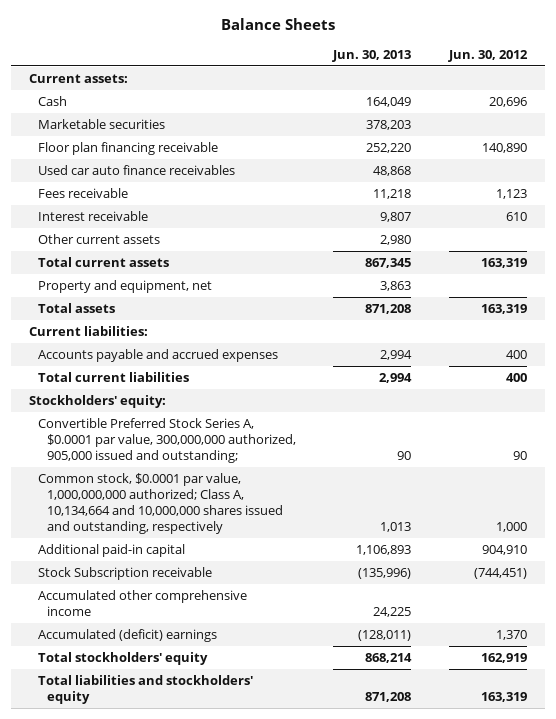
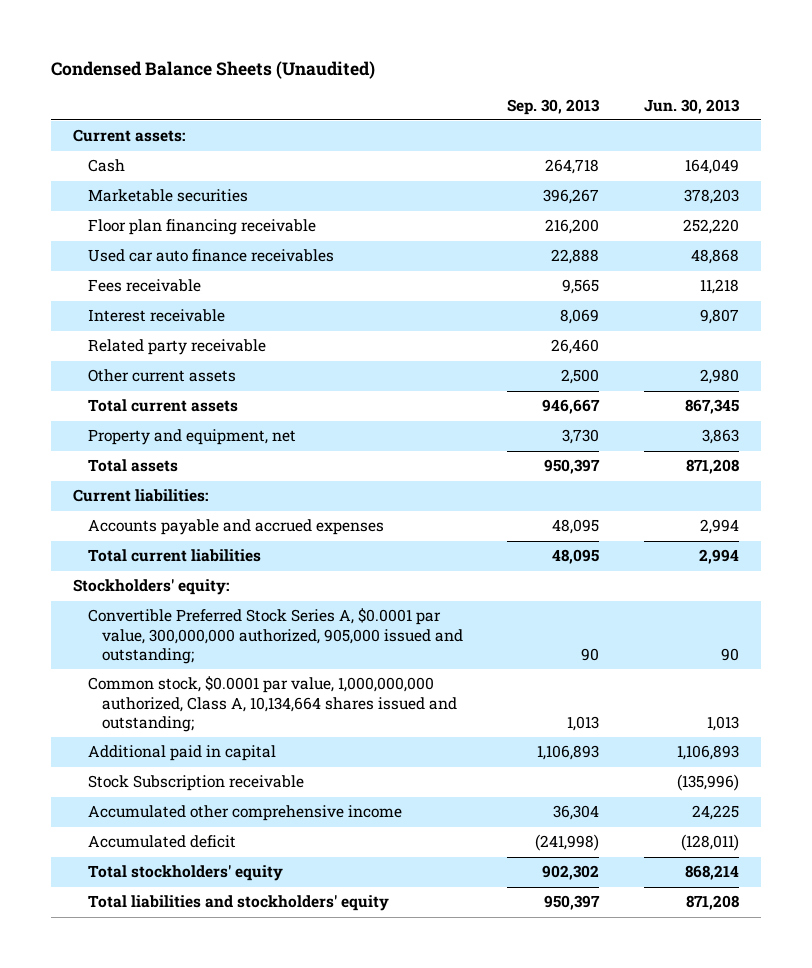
- Balance Sheets
+ Condensed Balance Sheets (Unaudited)
- | Jun. 30, 2013 | Jun. 30, 2012
+ | Sep. 30, 2013 | Jun. 30, 2013
+ Related party receivable | 26,460 |
- Common stock, $0.0001 par value, 1,000,000,000 authorized; Class A, 10,134,664 and 10,000,000 shares issued and outstanding, respectively | 1,013 | 1,000
- Additional paid-in capital | 1,106,893 | 904,910
+ Common stock, $0.0001 par value, 1,000,000,000 authorized, Class A, 10,134,664 shares issued and outstanding; | 1,013 | 1,013
+ Additional paid in capital | 1,106,893 | 1,106,893
- Accumulated (deficit) earnings | (128,011) | 1,370
+ Accumulated deficit | (241,998) | (128,011)

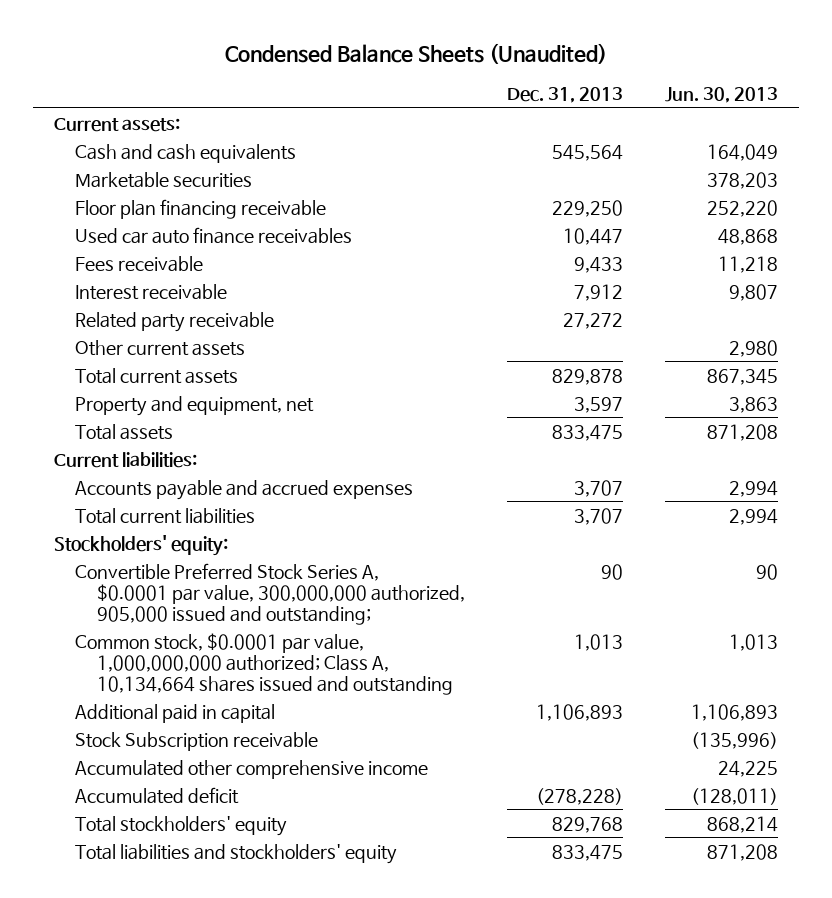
- | Sep. 30, 2013 | Jun. 30, 2013
+ | Dec. 31, 2013 | Jun. 30, 2013
- Cash | 264,718 | 164,049
+ Cash and cash equivalents | 545,564 | 164,049
- Common stock, $0.0001 par value, 1,000,000,000 authorized, Class A, 10,134,664 shares issued and outstanding; | 1,013 | 1,013
+ Common stock, $0.0001 par value, 1,000,000,000 authorized; Class A, 10,134,664 shares issued and outstanding | 1,013 | 1,013

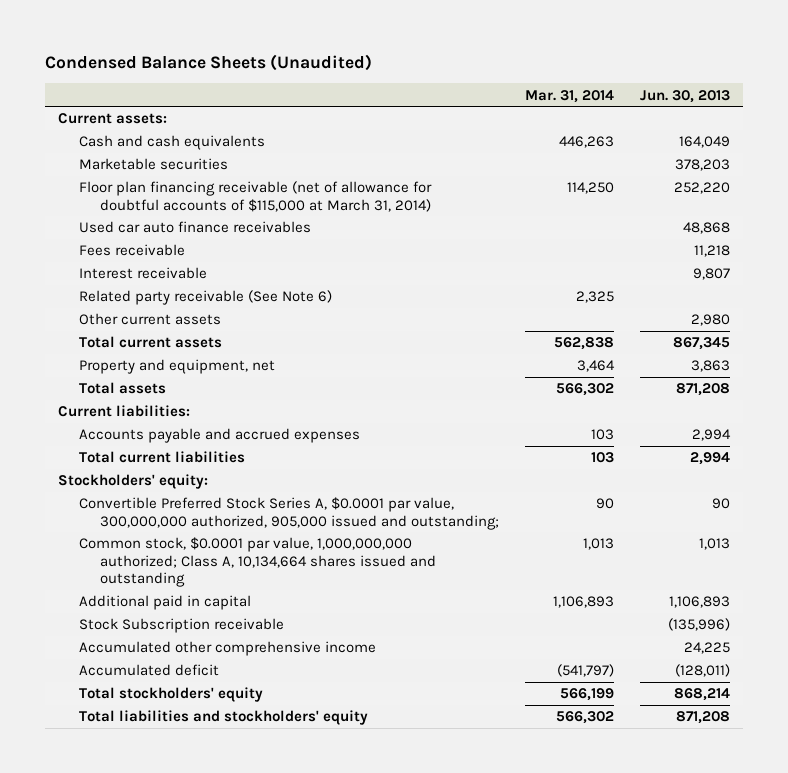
- | Dec. 31, 2013 | Jun. 30, 2013
+ | Mar. 31, 2014 | Jun. 30, 2013
- Floor plan financing receivable | 229,250 | 252,220
+ Floor plan financing receivable (net of allowance for doubtful accounts of $115,000 at March 31, 2014) | 114,250 | 252,220
- Related party receivable | 27,272 |
+ Related party receivable (See Note 6) | 2,325 |

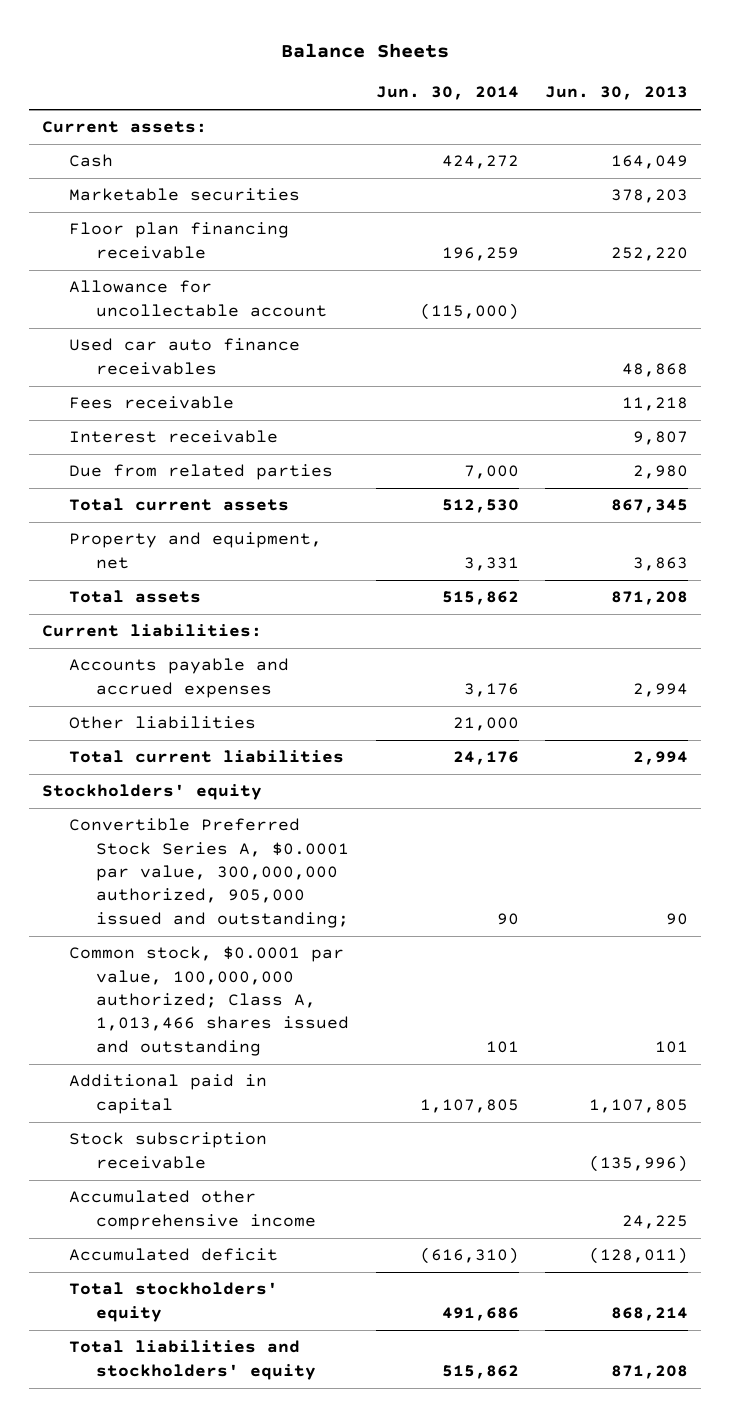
- Condensed Balance Sheets (Unaudited)
+ Balance Sheets
- | Mar. 31, 2014 | Jun. 30, 2013
+ | Jun. 30, 2014 | Jun. 30, 2013
- Cash and cash equivalents | 446,263 | 164,049
+ Cash | 424,272 | 164,049
- Floor plan financing receivable (net of allowance for doubtful accounts of $115,000 at March 31, 2014) | 114,250 | 252,220
+ Floor plan financing receivable | 196,259 | 252,220
+ Allowance for uncollectable account | (115,000) |
- Related party receivable (See Note 6) | 2,325 |
- Other current assets | | 2,980
+ Due from related parties | 7,000 | 2,980
+ Other liabilities | 21,000 |
- Stockholders' equity:
+ Stockholders' equity
- Common stock, $0.0001 par value, 1,000,000,000 authorized; Class A, 10,134,664 shares issued and outstanding | 1,013 | 1,013
- Additional paid in capital | 1,106,893 | 1,106,893
- Stock Subscription receivable | | (135,996)
+ Common stock, $0.0001 par value, 100,000,000 authorized; Class A, 1,013,466 shares issued and outstanding | 101 | 101
+ Additional paid in capital | 1,107,805 | 1,107,805
+ Stock subscription receivable | | (135,996)

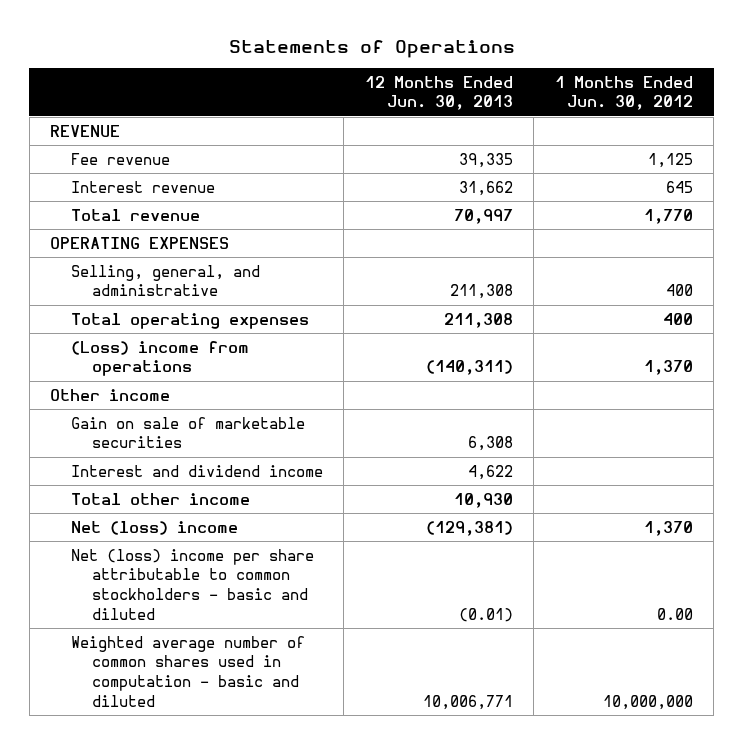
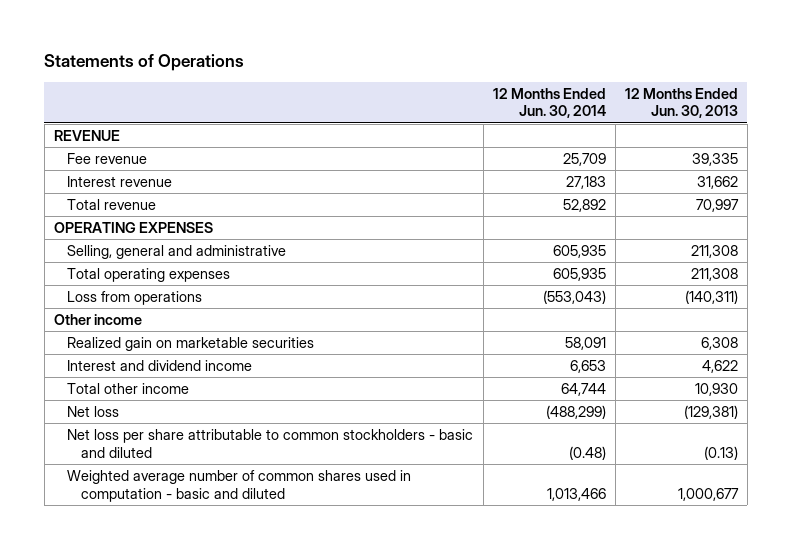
- | 12 Months Ended Jun. 30, 2013 | 1 Months Ended Jun. 30, 2012
+ | 12 Months Ended Jun. 30, 2014 | 12 Months Ended Jun. 30, 2013
- Selling, general, and administrative | 211,308 | 400
+ Selling, general and administrative | 605,935 | 211,308
- (Loss) income from operations | (140,311) | 1,370
+ Loss from operations | (553,043) | (140,311)
- Gain on sale of marketable securities | 6,308 |
+ Realized gain on marketable securities | 58,091 | 6,308
- Net (loss) income | (129,381) | 1,370
- Net (loss) income per share attributable to common stockholders - basic and diluted | (0.01) | 0.00
- Weighted average number of common shares used in computation - basic and diluted | 10,006,771 | 10,000,000
+ Net loss | (488,299) | (129,381)
+ Net loss per share attributable to common stockholders - basic and diluted | (0.48) | (0.13)
+ Weighted average number of common shares used in computation - basic and diluted | 1,013,466 | 1,000,677

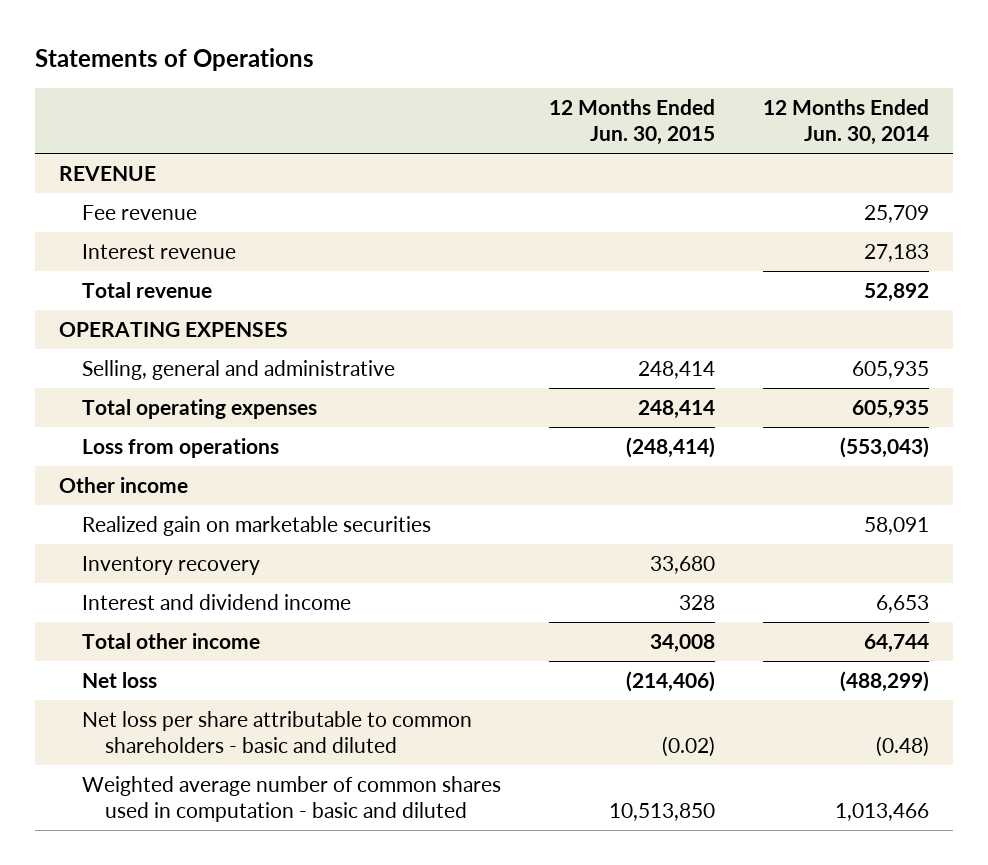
- | 12 Months Ended Jun. 30, 2014 | 12 Months Ended Jun. 30, 2013
+ | 12 Months Ended Jun. 30, 2015 | 12 Months Ended Jun. 30, 2014
+ Inventory recovery | 33,680 |
- Net loss per share attributable to common stockholders - basic and diluted | (0.48) | (0.13)
+ Net loss per share attributable to common shareholders - basic and diluted | (0.02) | (0.48)

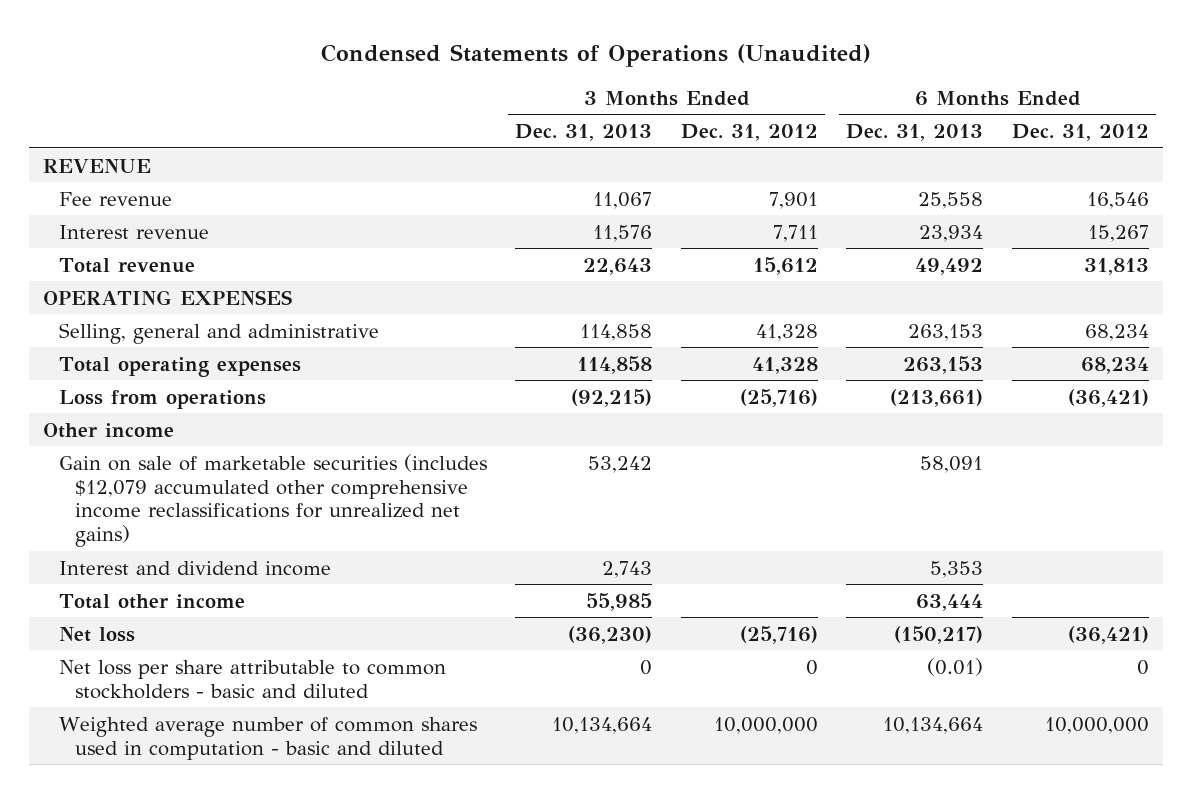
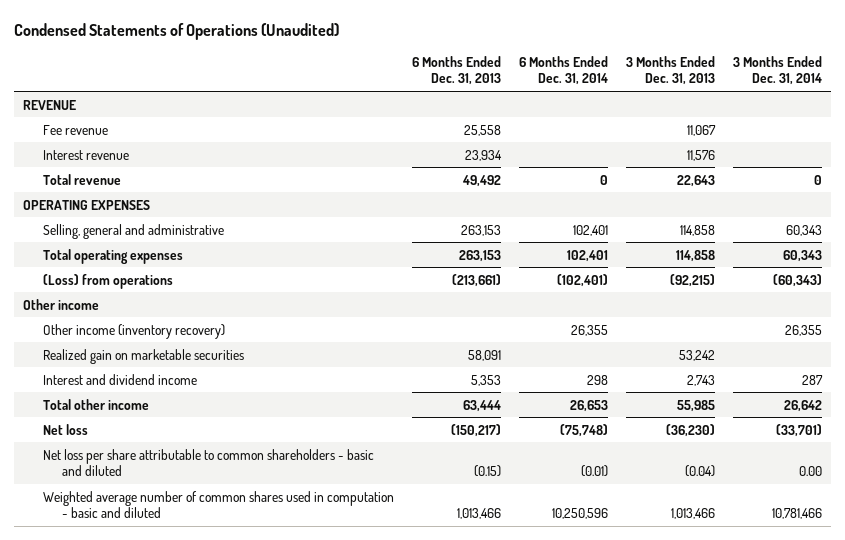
- | 3 Months Ended Dec. 31, 2013 | 3 Months Ended Dec. 31, 2012 | 6 Months Ended Dec. 31, 2013 | 6 Months Ended Dec. 31, 2012
+ | 6 Months Ended Dec. 31, 2013 | 6 Months Ended Dec. 31, 2014 | 3 Months Ended Dec. 31, 2013 | 3 Months Ended Dec. 31, 2014
- Loss from operations | (92,215) | (25,716) | (213,661) | (36,421)
+ (Loss) from operations | (213,661) | (102,401) | (92,215) | (60,343)
- Gain on sale of marketable securities (includes $12,079 accumulated other comprehensive income reclassifications for unrealized net gains) | 53,242 | | 58,091 |
+ Other income (inventory recovery) | | 26,355 | | 26,355
+ Realized gain on marketable securities | 58,091 | | 53,242 |
- Net loss per share attributable to common stockholders - basic and diluted | 0 | 0 | (0.01) | 0
- Weighted average number of common shares used in computation - basic and diluted | 10,134,664 | 10,000,000 | 10,134,664 | 10,000,000
+ Net loss per share attributable to common shareholders - basic and diluted | (0.15) | (0.01) | (0.04) | 0.00
+ Weighted average number of common shares used in computation - basic and diluted | 1,013,466 | 10,250,596 | 1,013,466 | 10,781,466

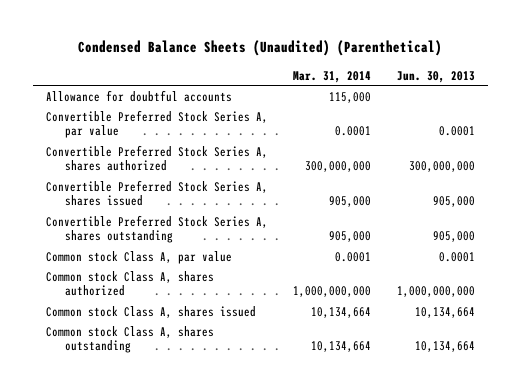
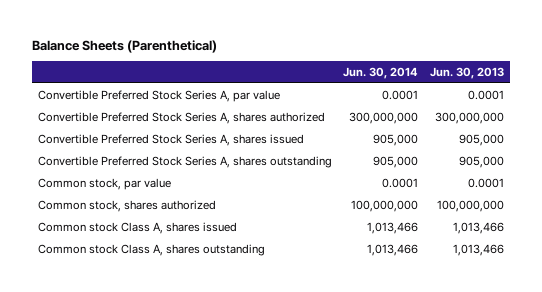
- Condensed Balance Sheets (Unaudited) (Parenthetical)
+ Balance Sheets (Parenthetical)
- | Mar. 31, 2014 | Jun. 30, 2013
+ | Jun. 30, 2014 | Jun. 30, 2013
- Allowance for doubtful accounts | 115,000 |
- Common stock Class A, par value | 0.0001 | 0.0001
- Common stock Class A, shares authorized | 1,000,000,000 | 1,000,000,000
- Common stock Class A, shares issued | 10,134,664 | 10,134,664
- Common stock Class A, shares outstanding | 10,134,664 | 10,134,664
+ Common stock, par value | 0.0001 | 0.0001
+ Common stock, shares authorized | 100,000,000 | 100,000,000
+ Common stock Class A, shares issued | 1,013,466 | 1,013,466
+ Common stock Class A, shares outstanding | 1,013,466 | 1,013,466

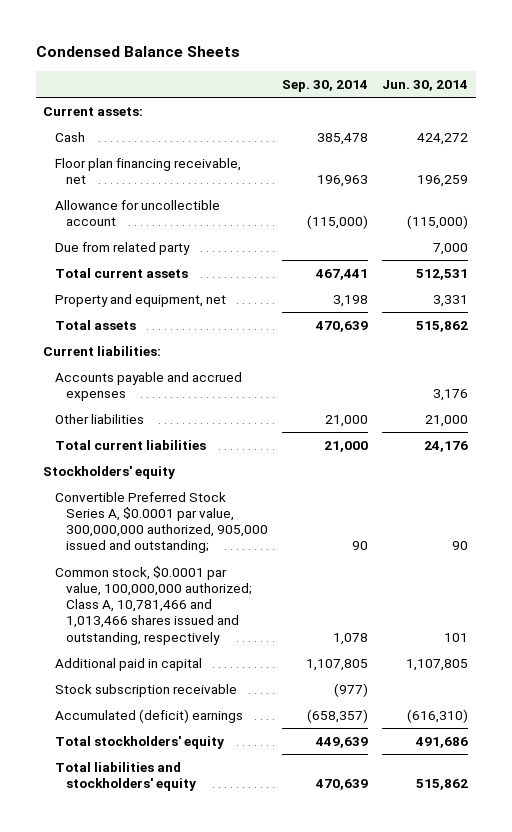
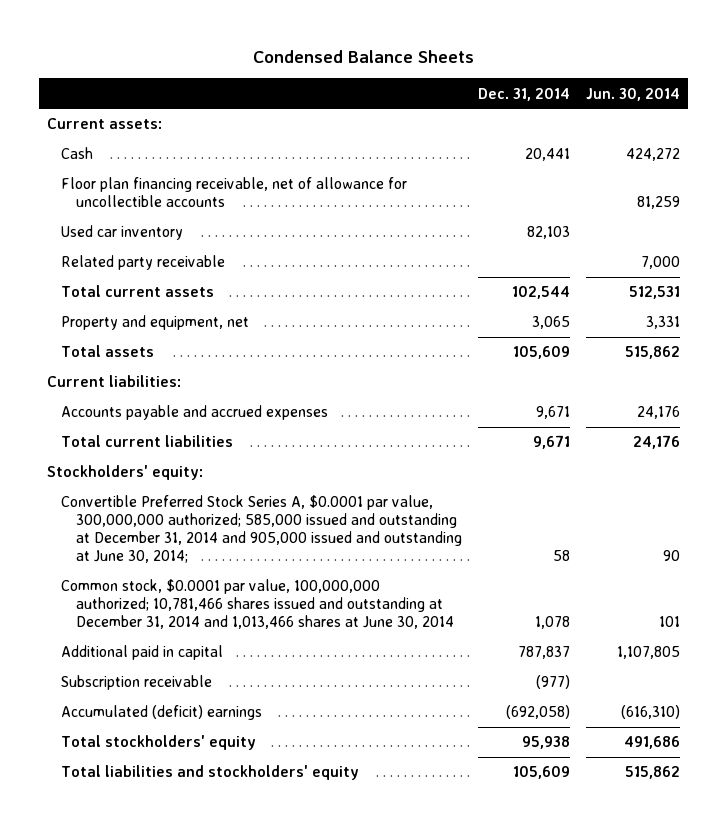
- | Sep. 30, 2014 | Jun. 30, 2014
+ | Dec. 31, 2014 | Jun. 30, 2014
- Floor plan financing receivable, net | 196,963 | 196,259
- Allowance for uncollectible account | (115,000) | (115,000)
- Due from related party | | 7,000
+ Floor plan financing receivable, net of allowance for uncollectible accounts | | 81,259
+ Used car inventory | 82,103 |
+ Related party receivable | | 7,000
- Accounts payable and accrued expenses | | 3,176
- Other liabilities | 21,000 | 21,000
+ Accounts payable and accrued expenses | 9,671 | 24,176
- Stockholders' equity
- Convertible Preferred Stock Series A, $0.0001 par value, 300,000,000 authorized, 905,000 issued and outstanding; | 90 | 90
- Common stock, $0.0001 par value, 100,000,000 authorized; Class A, 10,781,466 and 1,013,466 shares issued and outstanding, respectively | 1,078 | 101
+ Stockholders' equity:
+ Convertible Preferred Stock Series A, $0.0001 par value, 300,000,000 authorized; 585,000 issued and outstanding at December 31, 2014 and 905,000 issued and outstanding at June 30, 2014; | 58 | 90
+ Common stock, $0.0001 par value, 100,000,000 authorized; 10,781,466 shares issued and outstanding at December 31, 2014 and 1,013,466 shares at June 30, 2014 | 1,078 | 101
- Stock subscription receivable | (977) |
+ Subscription receivable | (977) |

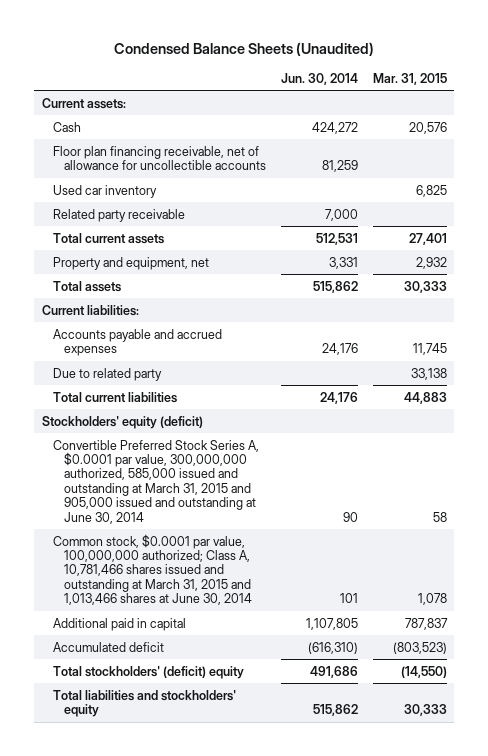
- Condensed Balance Sheets
+ Condensed Balance Sheets (Unaudited)
- | Dec. 31, 2014 | Jun. 30, 2014
+ | Jun. 30, 2014 | Mar. 31, 2015
+ Due to related party | | 33,138
- Stockholders' equity:
- Convertible Preferred Stock Series A, $0.0001 par value, 300,000,000 authorized; 585,000 issued and outstanding at December 31, 2014 and 905,000 issued and outstanding at June 30, 2014; | 58 | 90
- Common stock, $0.0001 par value, 100,000,000 authorized; 10,781,466 shares issued and outstanding at December 31, 2014 and 1,013,466 shares at June 30, 2014 | 1,078 | 101
+ Stockholders' equity (deficit)
+ Convertible Preferred Stock Series A, $0.0001 par value, 300,000,000 authorized, 585,000 issued and outstanding at March 31, 2015 and 905,000 issued and outstanding at June 30, 2014 | 90 | 58
+ Common stock, $0.0001 par value, 100,000,000 authorized; Class A, 10,781,466 shares issued and outstanding at March 31, 2015 and 1,013,466 shares at June 30, 2014 | 101 | 1,078
- Subscription receivable | (977) |
- Accumulated (deficit) earnings | (692,058) | (616,310)
- Total stockholders' equity | 95,938 | 491,686
+ Accumulated deficit | (616,310) | (803,523)
+ Total stockholders' (deficit) equity | 491,686 | (14,550)

